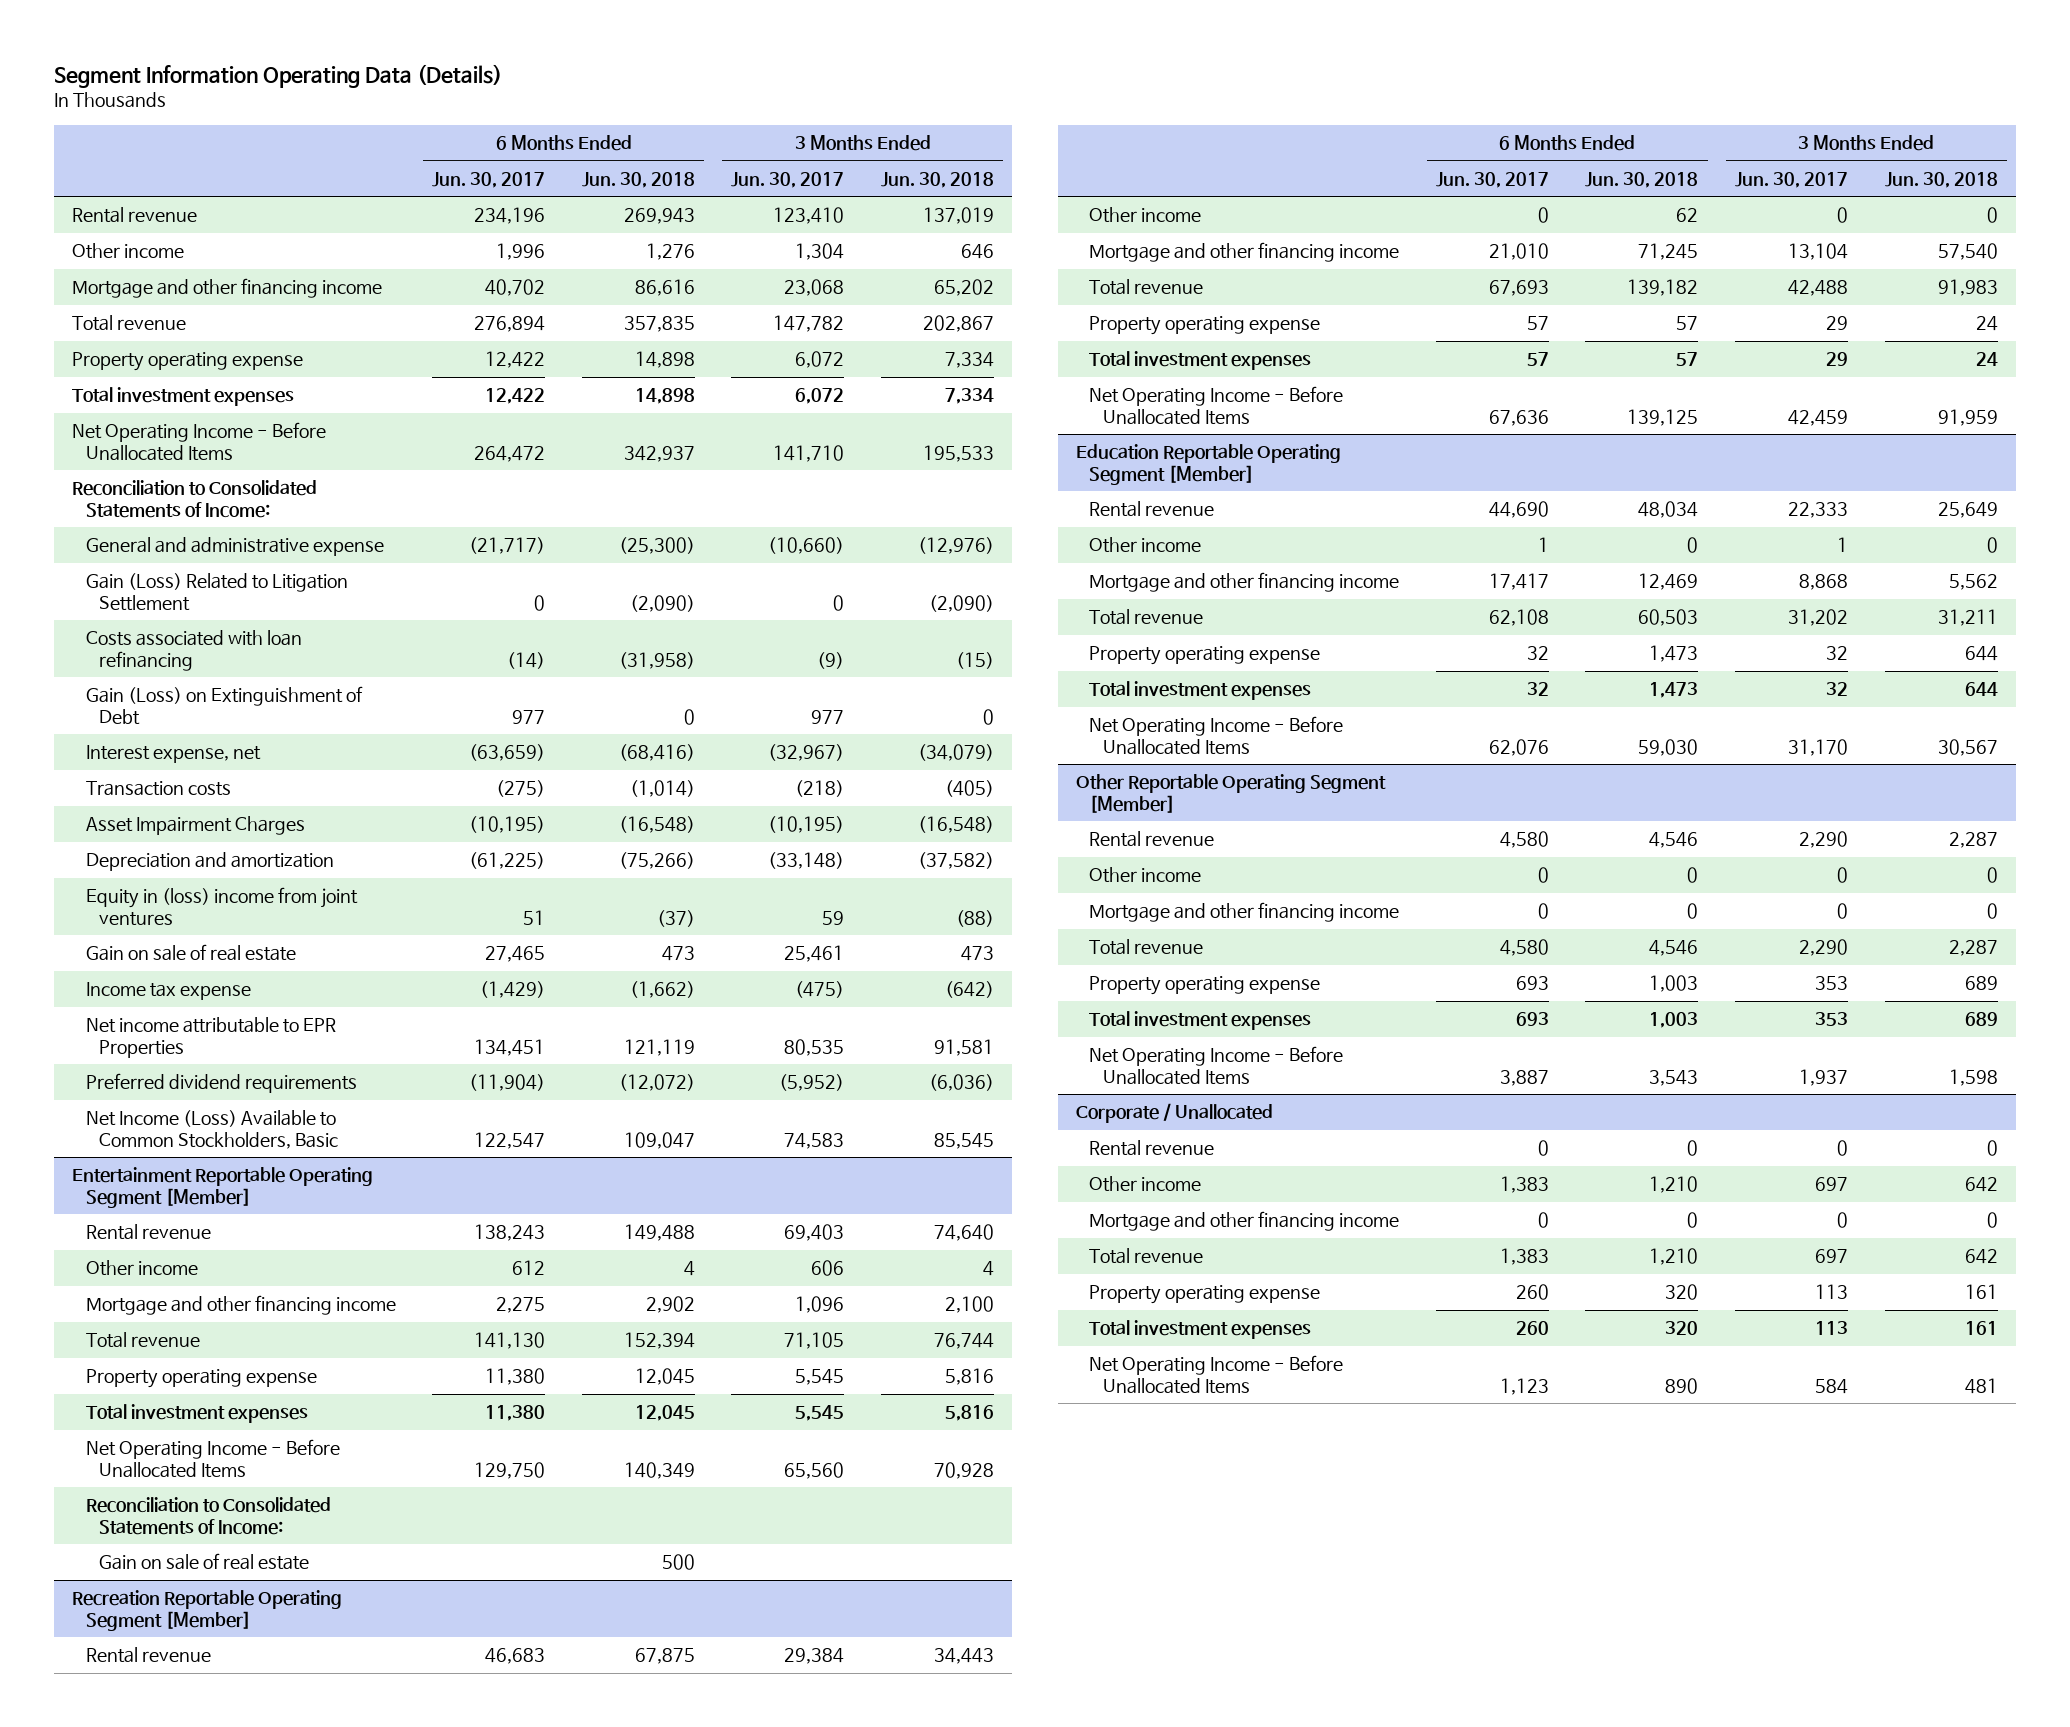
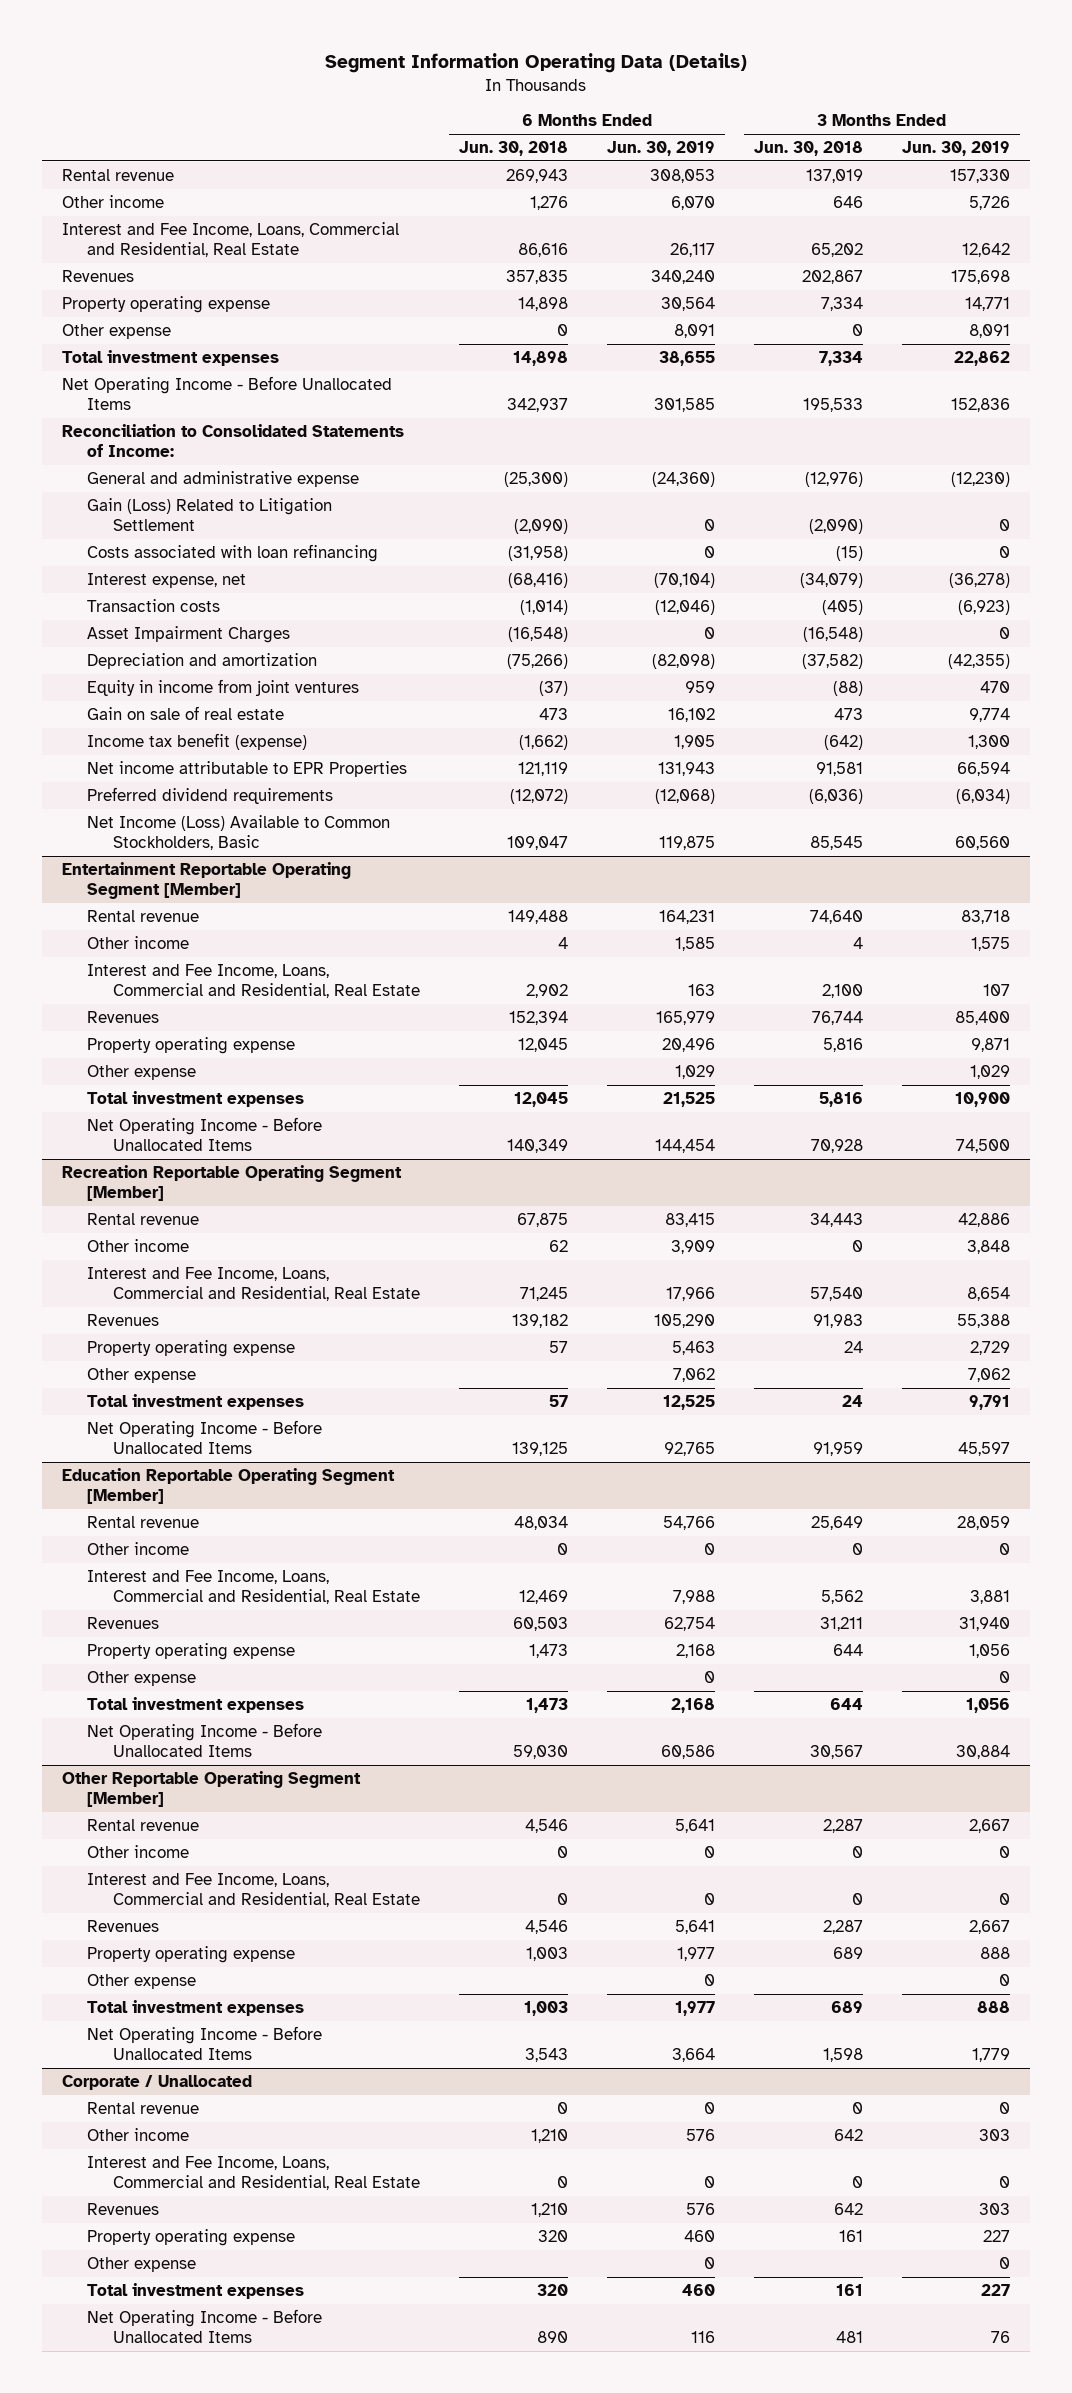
- | 6 Months Ended Jun. 30, 2017 | 6 Months Ended Jun. 30, 2018 | 3 Months Ended Jun. 30, 2017 | 3 Months Ended Jun. 30, 2018
+ | 6 Months Ended Jun. 30, 2018 | 6 Months Ended Jun. 30, 2019 | 3 Months Ended Jun. 30, 2018 | 3 Months Ended Jun. 30, 2019
- Mortgage and other financing income | 40,702 | 86,616 | 23,068 | 65,202
- Total revenue | 276,894 | 357,835 | 147,782 | 202,867
+ Interest and Fee Income, Loans, Commercial and Residential, Real Estate | 86,616 | 26,117 | 65,202 | 12,642
+ Revenues | 357,835 | 340,240 | 202,867 | 175,698
+ Other expense | 0 | 8,091 | 0 | 8,091
- Gain (Loss) on Extinguishment of Debt | 977 | 0 | 977 | 0
- Equity in (loss) income from joint ventures | 51 | (37) | 59 | (88)
+ Equity in income from joint ventures | (37) | 959 | (88) | 470
- Income tax expense | (1,429) | (1,662) | (475) | (642)
+ Income tax benefit (expense) | (1,662) | 1,905 | (642) | 1,300
@ Entertainment Reportable Operating Segment [Member]
- Mortgage and other financing income | 2,275 | 2,902 | 1,096 | 2,100
- Total revenue | 141,130 | 152,394 | 71,105 | 76,744
+ Interest and Fee Income, Loans, Commercial and Residential, Real Estate | 2,902 | 163 | 2,100 | 107
+ Revenues | 152,394 | 165,979 | 76,744 | 85,400
+ Other expense | | 1,029 | | 1,029
- Reconciliation to Consolidated Statements of Income:
- Gain on sale of real estate | | 500 | |
@ Recreation Reportable Operating Segment [Member]
- Mortgage and other financing income | 21,010 | 71,245 | 13,104 | 57,540
- Total revenue | 67,693 | 139,182 | 42,488 | 91,983
+ Interest and Fee Income, Loans, Commercial and Residential, Real Estate | 71,245 | 17,966 | 57,540 | 8,654
+ Revenues | 139,182 | 105,290 | 91,983 | 55,388
+ Other expense | | 7,062 | | 7,062
@ Education Reportable Operating Segment [Member]
- Mortgage and other financing income | 17,417 | 12,469 | 8,868 | 5,562
- Total revenue | 62,108 | 60,503 | 31,202 | 31,211
+ Interest and Fee Income, Loans, Commercial and Residential, Real Estate | 12,469 | 7,988 | 5,562 | 3,881
+ Revenues | 60,503 | 62,754 | 31,211 | 31,940
+ Other expense | | 0 | | 0
@ Other Reportable Operating Segment [Member]
- Mortgage and other financing income | 0 | 0 | 0 | 0
- Total revenue | 4,580 | 4,546 | 2,290 | 2,287
+ Interest and Fee Income, Loans, Commercial and Residential, Real Estate | 0 | 0 | 0 | 0
+ Revenues | 4,546 | 5,641 | 2,287 | 2,667
+ Other expense | | 0 | | 0
@ Corporate / Unallocated
- Mortgage and other financing income | 0 | 0 | 0 | 0
- Total revenue | 1,383 | 1,210 | 697 | 642
+ Interest and Fee Income, Loans, Commercial and Residential, Real Estate | 0 | 0 | 0 | 0
+ Revenues | 1,210 | 576 | 642 | 303
+ Other expense | | 0 | | 0

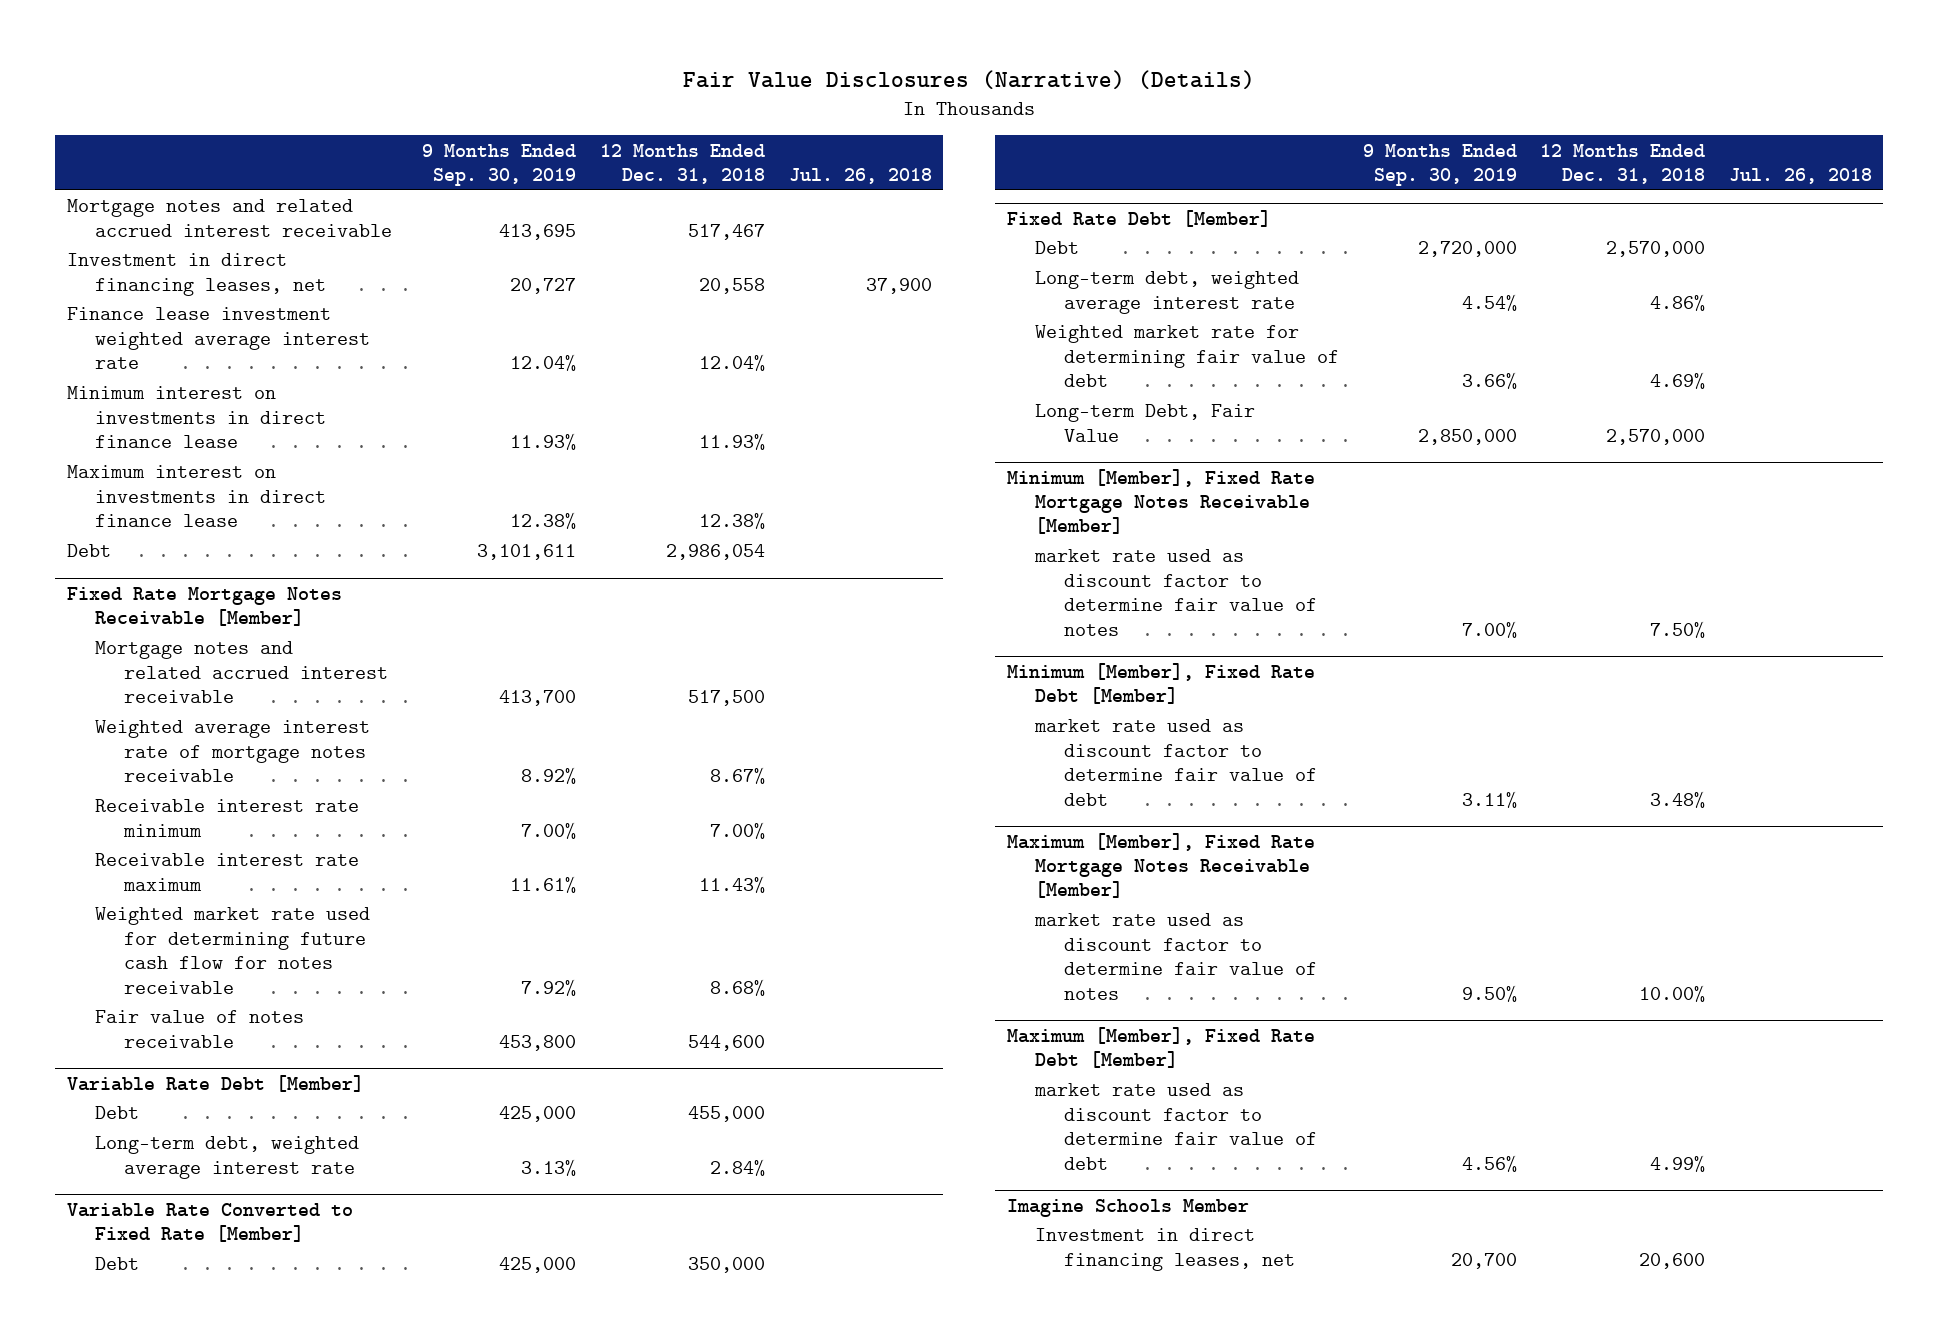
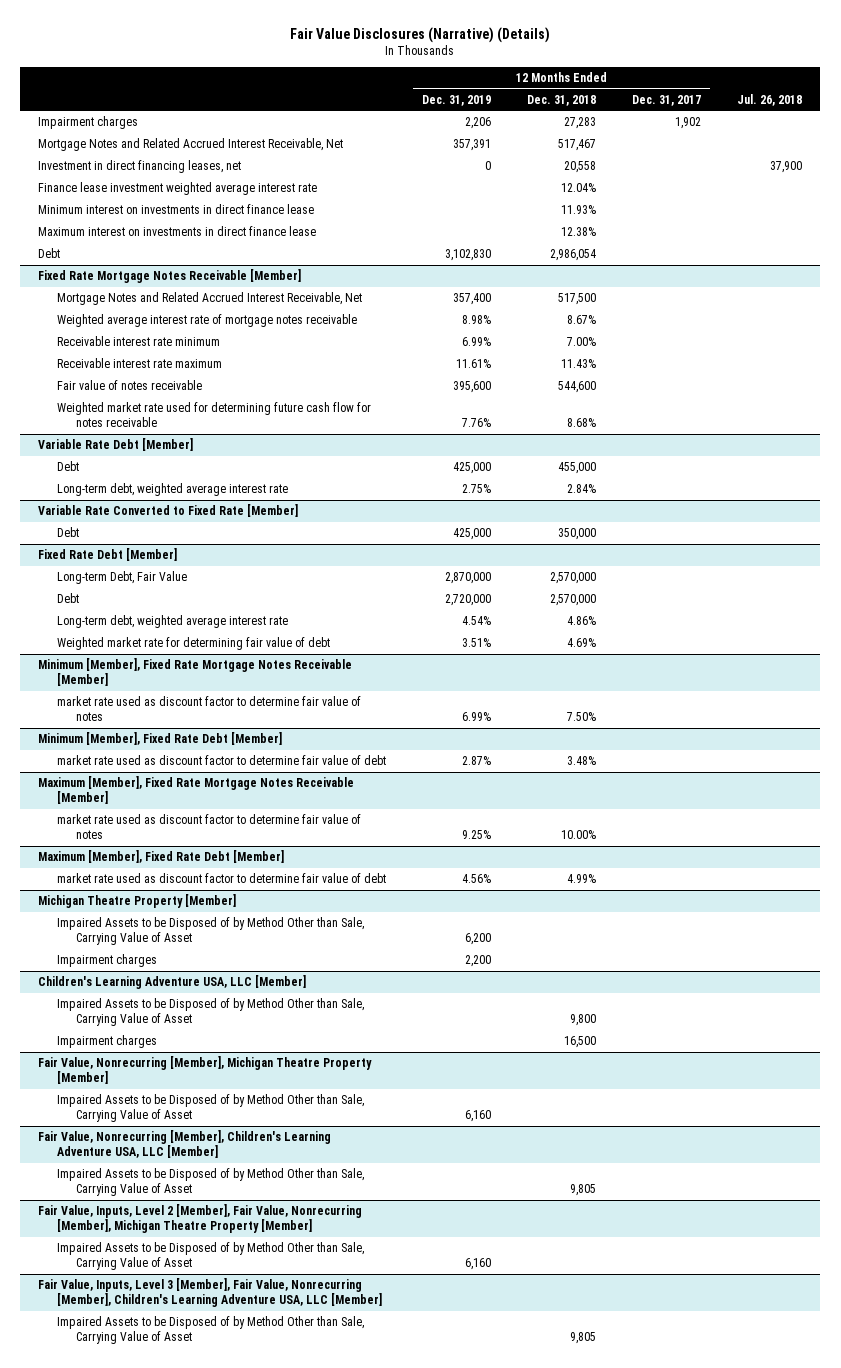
- | 9 Months Ended Sep. 30, 2019 | 12 Months Ended Dec. 31, 2018 | Jul. 26, 2018
+ | 12 Months Ended Dec. 31, 2019 | 12 Months Ended Dec. 31, 2018 | 12 Months Ended Dec. 31, 2017 | Jul. 26, 2018
- Mortgage notes and related accrued interest receivable | 413,695 | 517,467 |
+ Impairment charges | 2,206 | 27,283 | 1,902 |
+ Mortgage Notes and Related Accrued Interest Receivable, Net | 357,391 | 517,467 | |
@ Fixed Rate Mortgage Notes Receivable [Member]
- Mortgage notes and related accrued interest receivable | 413,700 | 517,500 |
+ Mortgage Notes and Related Accrued Interest Receivable, Net | 357,400 | 517,500 | |
moved down: Weighted market rate used for determining future cash flow for notes receivable | 7.76% | 8.68% | |
@ Fixed Rate Debt [Member]
moved up: Long-term Debt, Fair Value | 2,870,000 | 2,570,000 | |
- Imagine Schools Member
- Investment in direct financing leases, net | 20,700 | 20,600 |
+ Michigan Theatre Property [Member]
+ Impaired Assets to be Disposed of by Method Other than Sale, Carrying Value of Asset | 6,200 | | |
+ Impairment charges | 2,200 | | |
+ Children's Learning Adventure USA, LLC [Member]
+ Impaired Assets to be Disposed of by Method Other than Sale, Carrying Value of Asset | | 9,800 | |
+ Impairment charges | | 16,500 | |
+ Fair Value, Nonrecurring [Member], Michigan Theatre Property [Member]
+ Impaired Assets to be Disposed of by Method Other than Sale, Carrying Value of Asset | 6,160 | | |
+ Fair Value, Nonrecurring [Member], Children's Learning Adventure USA, LLC [Member]
+ Impaired Assets to be Disposed of by Method Other than Sale, Carrying Value of Asset | | 9,805 | |
+ Fair Value, Inputs, Level 2 [Member], Fair Value, Nonrecurring [Member], Michigan Theatre Property [Member]
+ Impaired Assets to be Disposed of by Method Other than Sale, Carrying Value of Asset | 6,160 | | |
+ Fair Value, Inputs, Level 3 [Member], Fair Value, Nonrecurring [Member], Children's Learning Adventure USA, LLC [Member]
+ Impaired Assets to be Disposed of by Method Other than Sale, Carrying Value of Asset | | 9,805 | |

